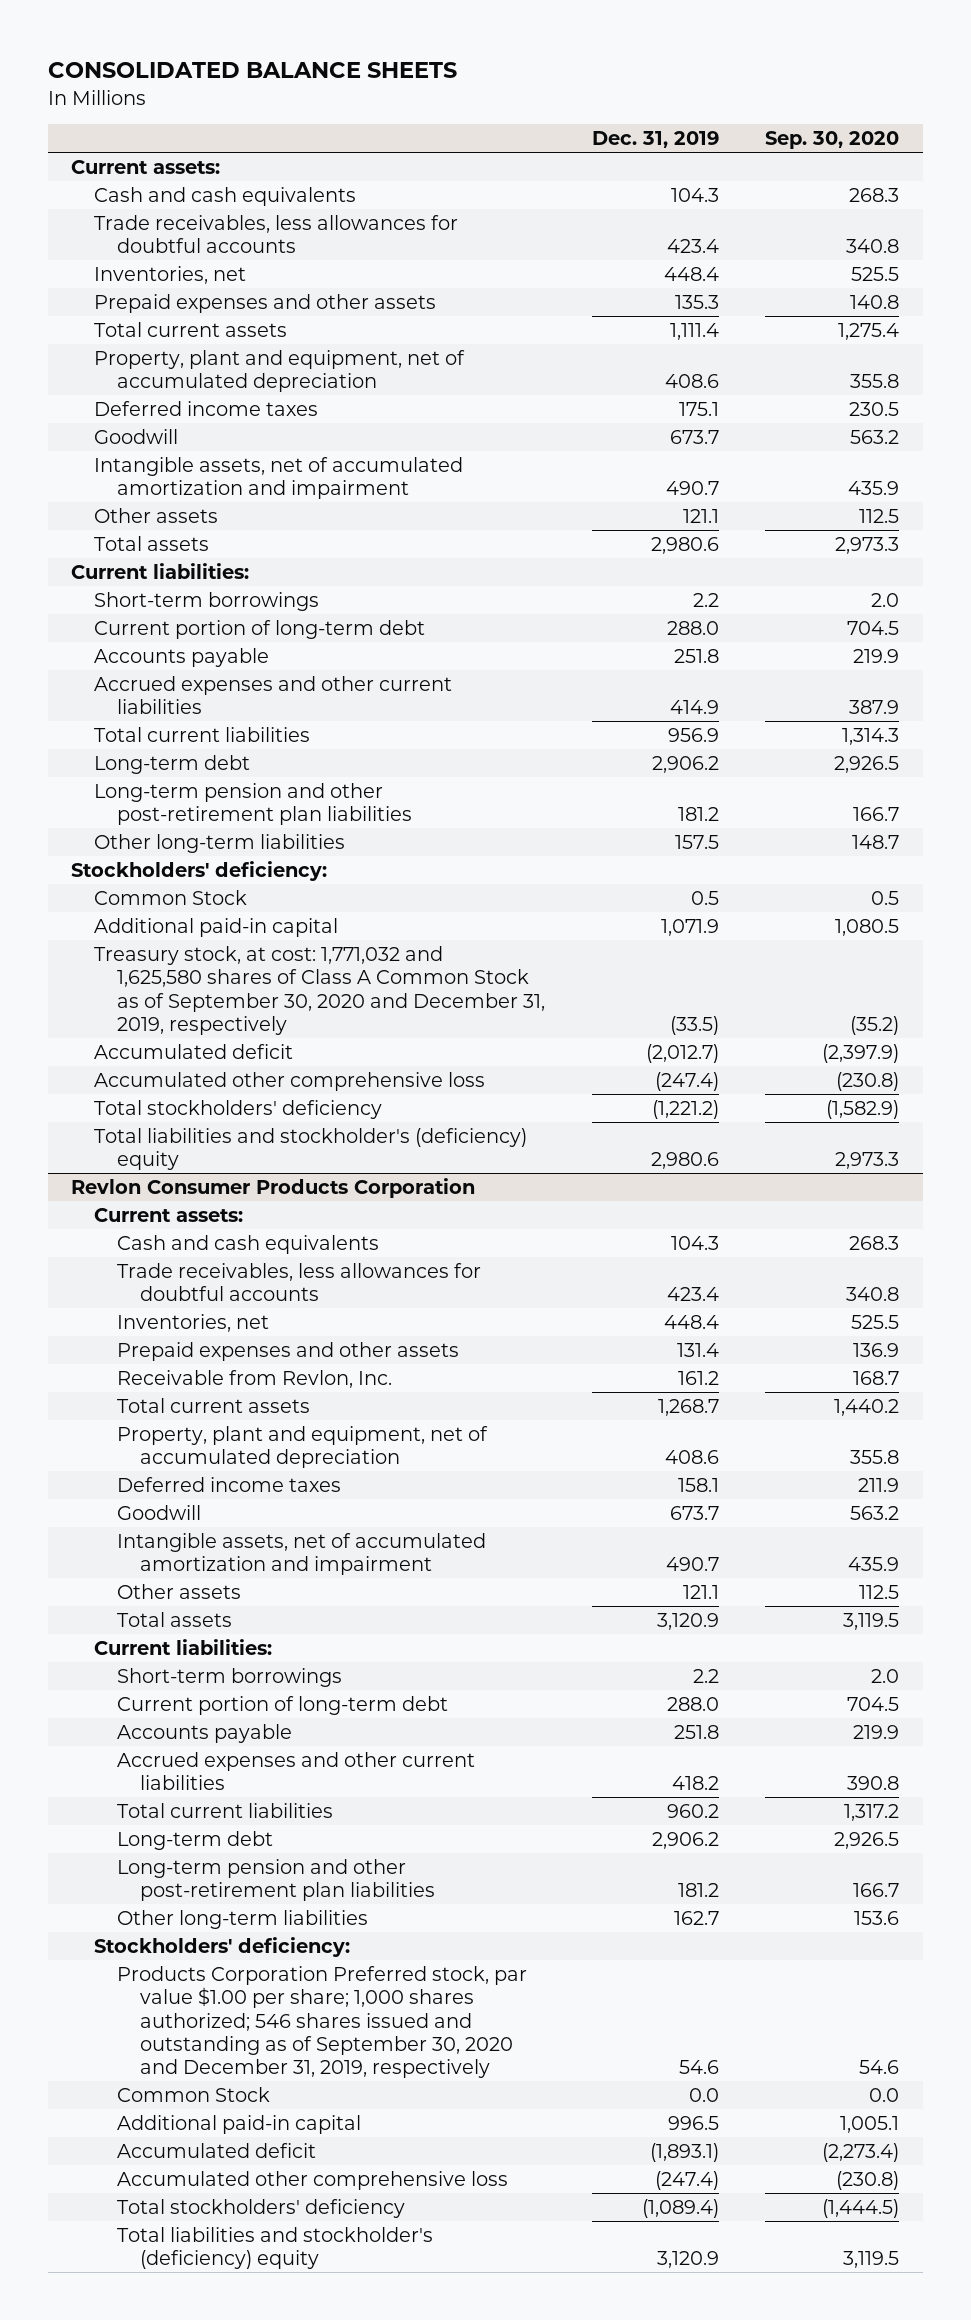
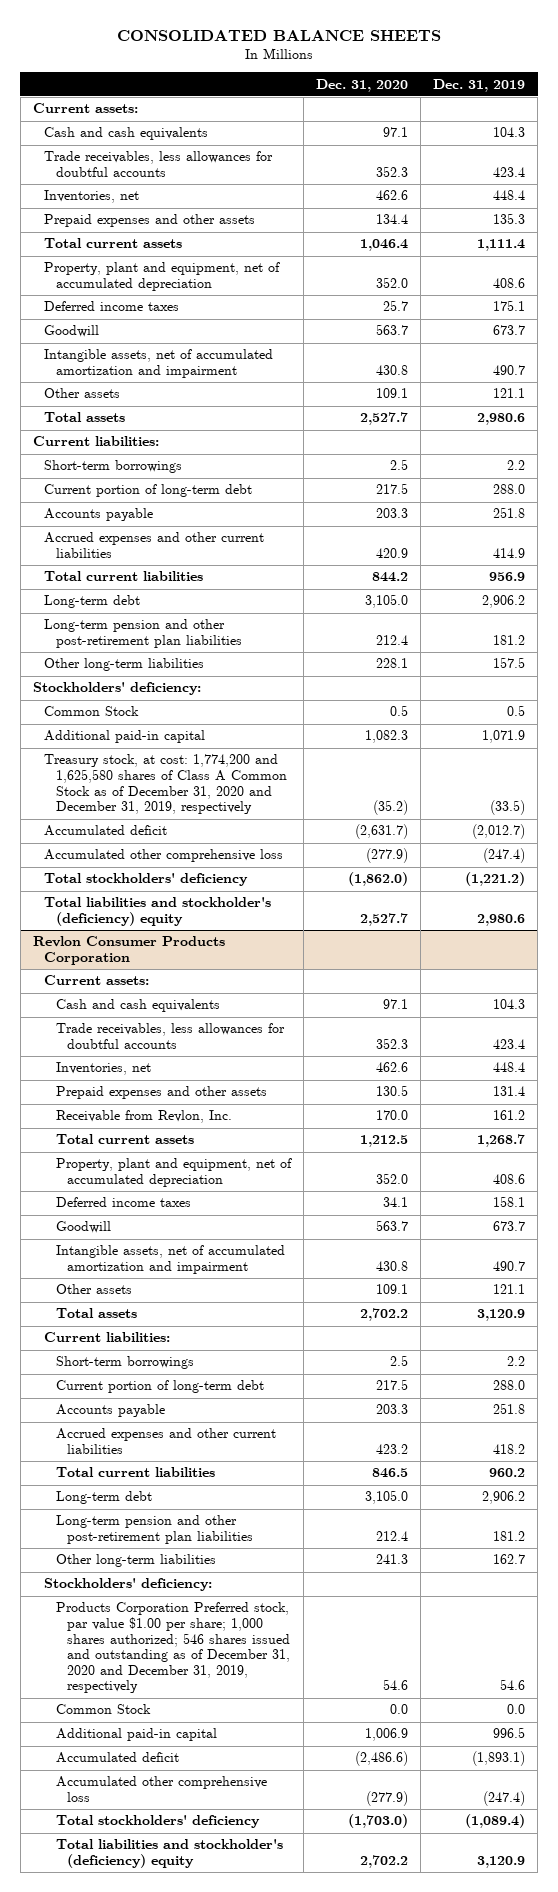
- | Dec. 31, 2019 | Sep. 30, 2020
+ | Dec. 31, 2020 | Dec. 31, 2019
- Treasury stock, at cost: 1,771,032 and 1,625,580 shares of Class A Common Stock as of September 30, 2020 and December 31, 2019, respectively | (33.5) | (35.2)
+ Treasury stock, at cost: 1,774,200 and 1,625,580 shares of Class A Common Stock as of December 31, 2020 and December 31, 2019, respectively | (35.2) | (33.5)
@ Revlon Consumer Products Corporation
- Products Corporation Preferred stock, par value $1.00 per share; 1,000 shares authorized; 546 shares issued and outstanding as of September 30, 2020 and December 31, 2019, respectively | 54.6 | 54.6
+ Products Corporation Preferred stock, par value $1.00 per share; 1,000 shares authorized; 546 shares issued and outstanding as of December 31, 2020 and December 31, 2019, respectively | 54.6 | 54.6

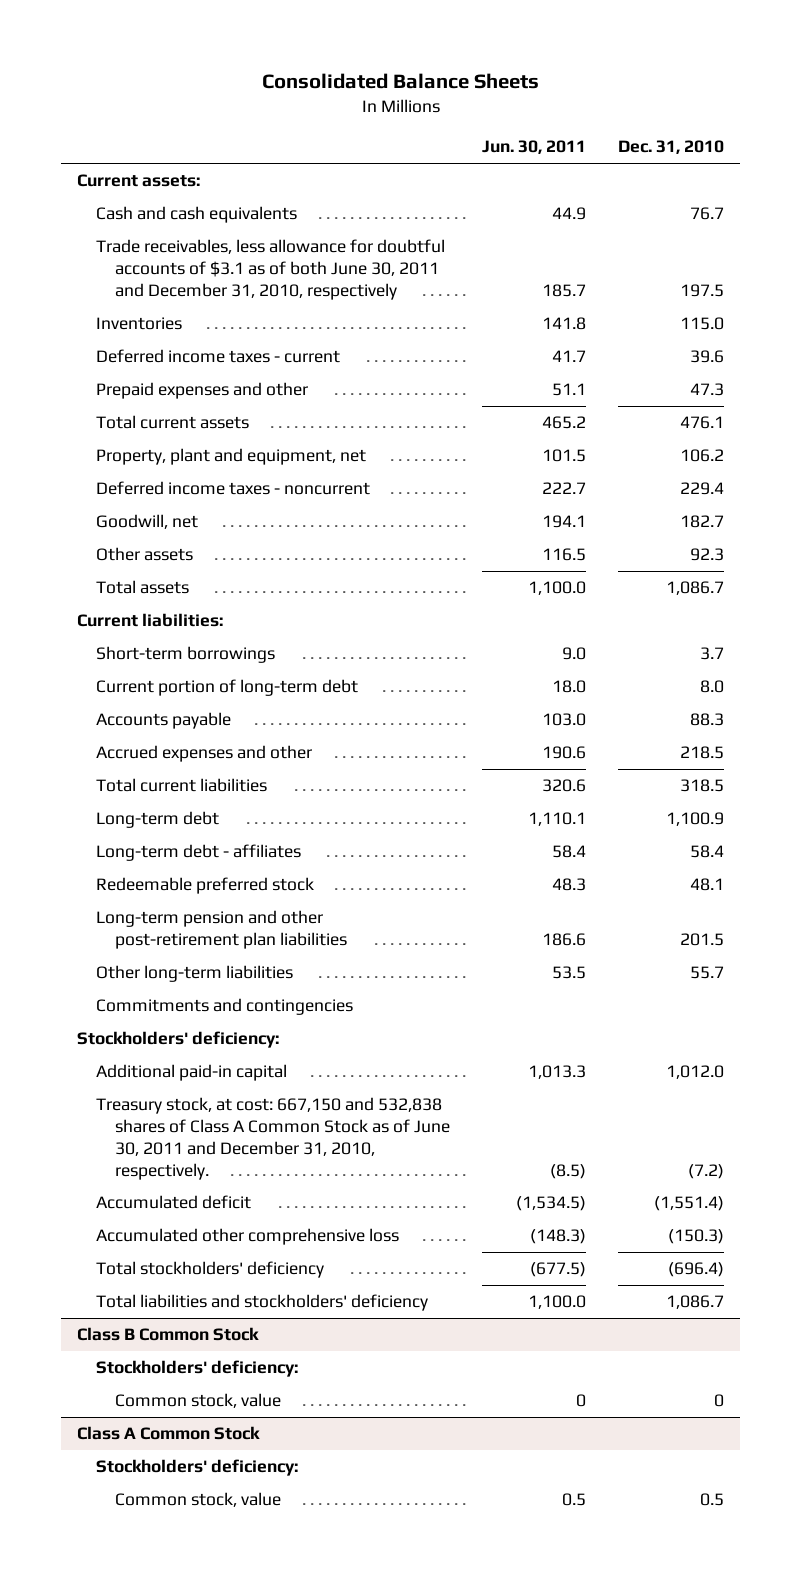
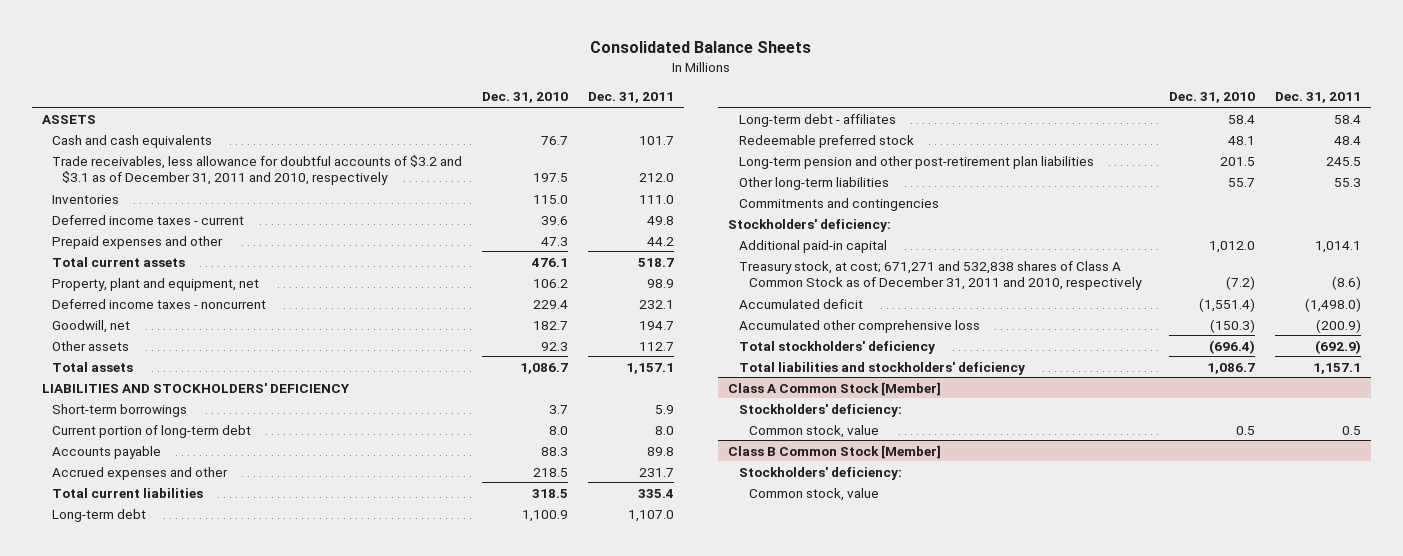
- | Jun. 30, 2011 | Dec. 31, 2010
+ | Dec. 31, 2010 | Dec. 31, 2011
- Current assets:
+ ASSETS
- Trade receivables, less allowance for doubtful accounts of $3.1 as of both June 30, 2011 and December 31, 2010, respectively | 185.7 | 197.5
+ Trade receivables, less allowance for doubtful accounts of $3.2 and $3.1 as of December 31, 2011 and 2010, respectively | 197.5 | 212.0
- Current liabilities:
+ LIABILITIES AND STOCKHOLDERS' DEFICIENCY
- Treasury stock, at cost: 667,150 and 532,838 shares of Class A Common Stock as of June 30, 2011 and December 31, 2010, respectively. | (8.5) | (7.2)
+ Treasury stock, at cost; 671,271 and 532,838 shares of Class A Common Stock as of December 31, 2011 and 2010, respectively | (7.2) | (8.6)
- Class B Common Stock
- Stockholders' deficiency:
- Common stock, value | 0 | 0
- Class A Common Stock
+ Class A Common Stock [Member]
+ Class B Common Stock [Member]
+ Stockholders' deficiency:
+ Common stock, value

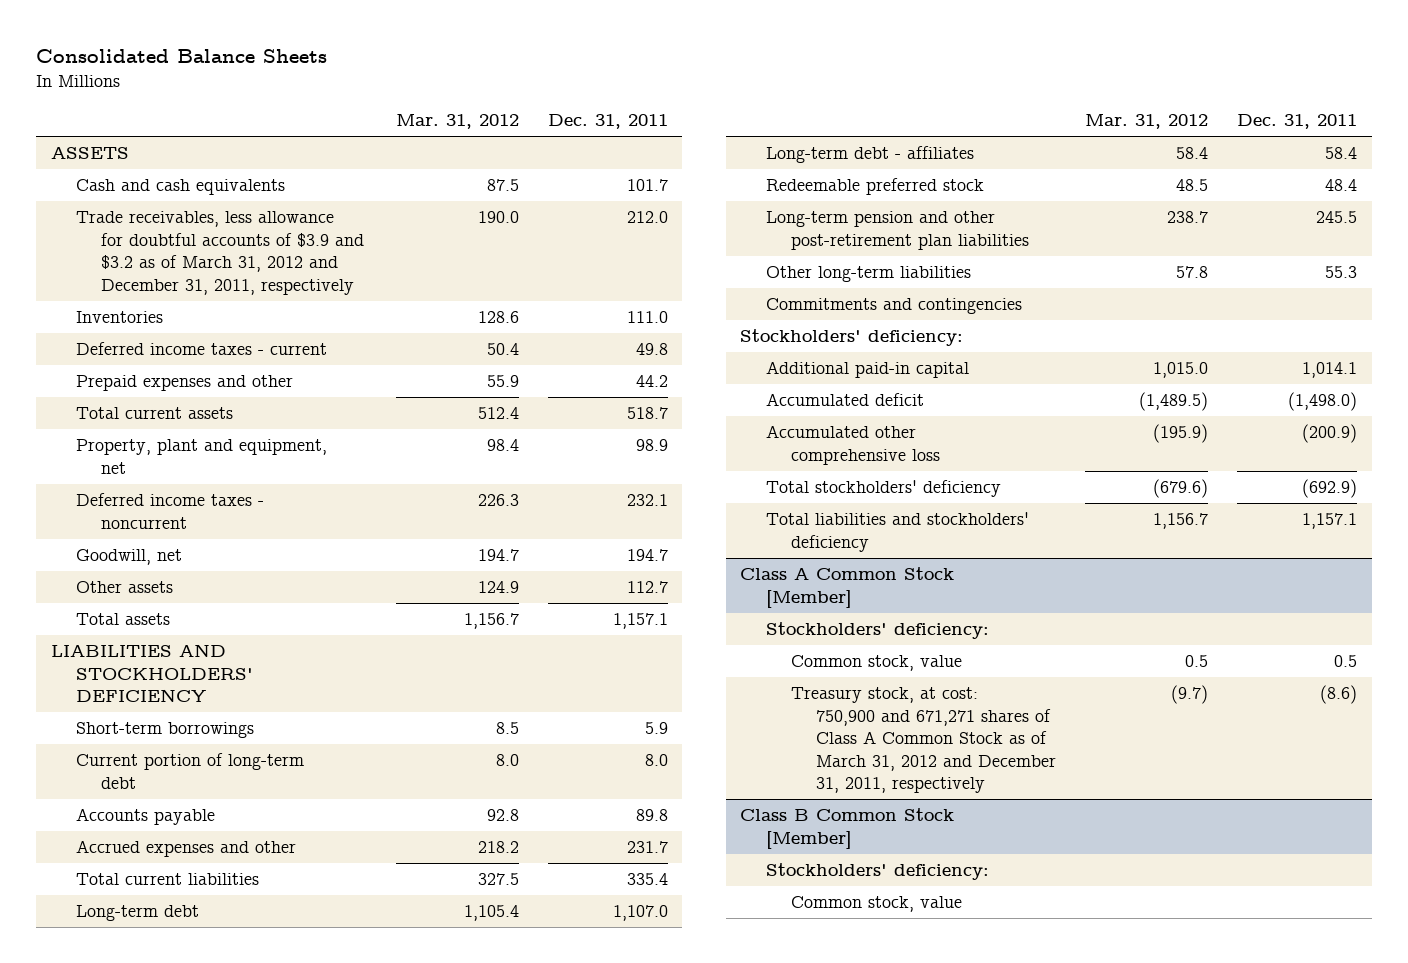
- | Dec. 31, 2010 | Dec. 31, 2011
+ | Mar. 31, 2012 | Dec. 31, 2011
- Trade receivables, less allowance for doubtful accounts of $3.2 and $3.1 as of December 31, 2011 and 2010, respectively | 197.5 | 212.0
+ Trade receivables, less allowance for doubtful accounts of $3.9 and $3.2 as of March 31, 2012 and December 31, 2011, respectively | 190.0 | 212.0
- Treasury stock, at cost; 671,271 and 532,838 shares of Class A Common Stock as of December 31, 2011 and 2010, respectively | (7.2) | (8.6)
@ Class A Common Stock [Member]
+ Treasury stock, at cost: 750,900 and 671,271 shares of Class A Common Stock as of March 31, 2012 and December 31, 2011, respectively | (9.7) | (8.6)

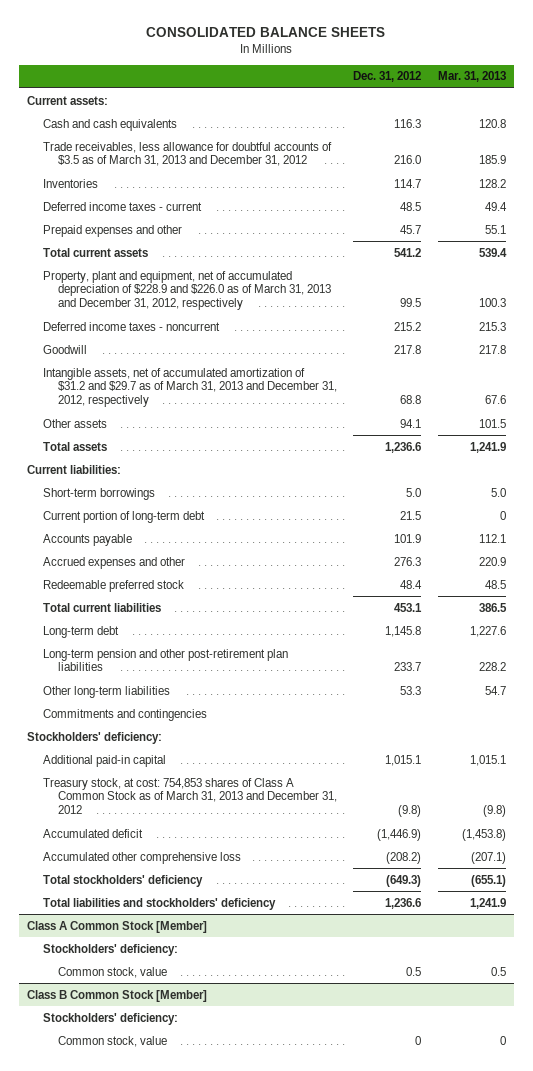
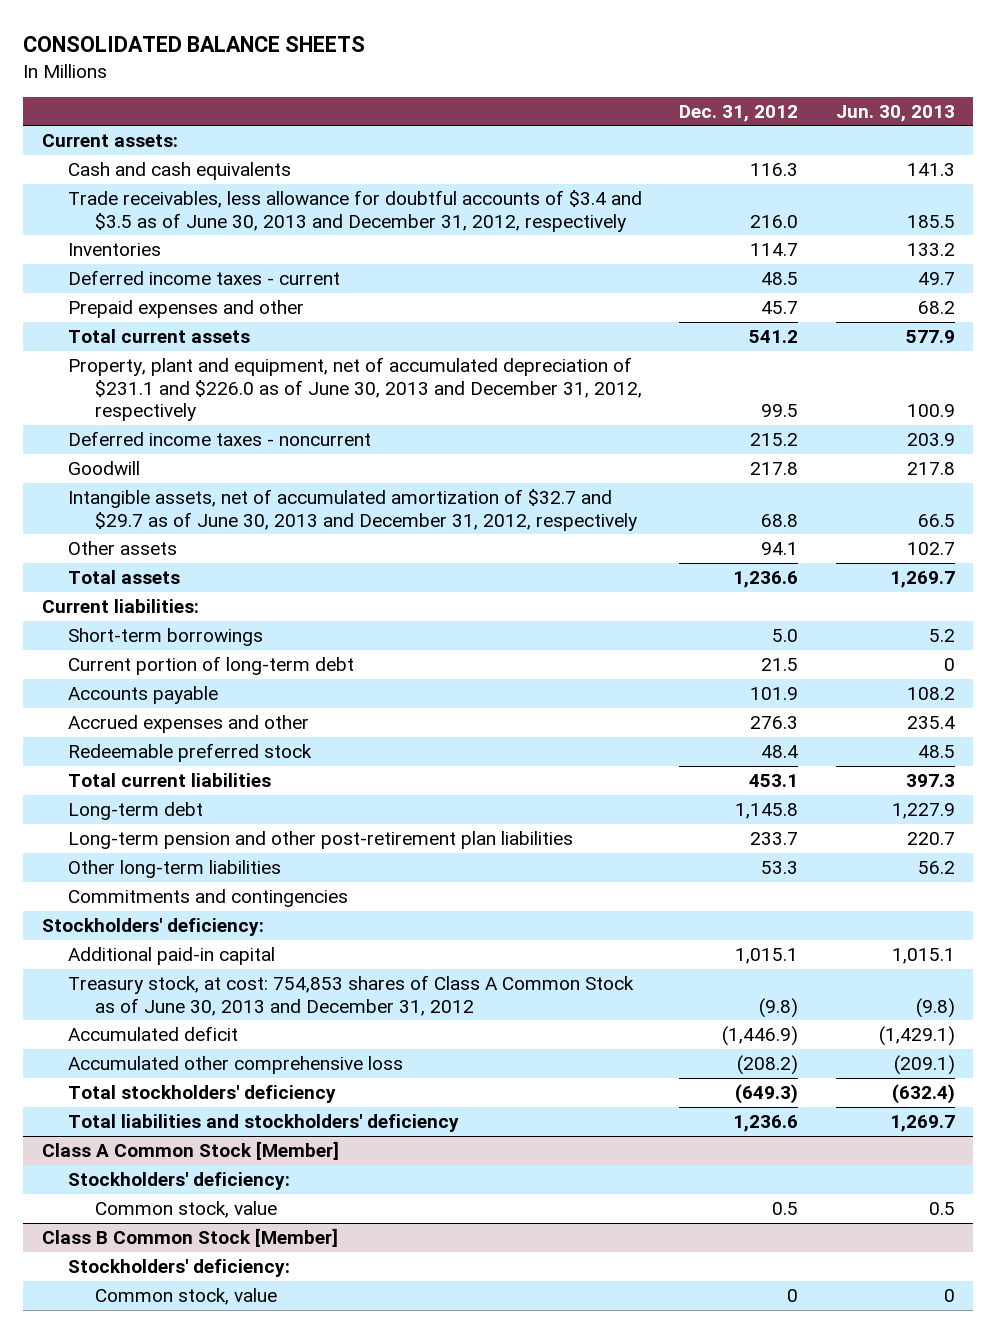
- | Dec. 31, 2012 | Mar. 31, 2013
+ | Dec. 31, 2012 | Jun. 30, 2013
- Trade receivables, less allowance for doubtful accounts of $3.5 as of March 31, 2013 and December 31, 2012 | 216.0 | 185.9
+ Trade receivables, less allowance for doubtful accounts of $3.4 and $3.5 as of June 30, 2013 and December 31, 2012, respectively | 216.0 | 185.5
- Property, plant and equipment, net of accumulated depreciation of $228.9 and $226.0 as of March 31, 2013 and December 31, 2012, respectively | 99.5 | 100.3
+ Property, plant and equipment, net of accumulated depreciation of $231.1 and $226.0 as of June 30, 2013 and December 31, 2012, respectively | 99.5 | 100.9
- Intangible assets, net of accumulated amortization of $31.2 and $29.7 as of March 31, 2013 and December 31, 2012, respectively | 68.8 | 67.6
+ Intangible assets, net of accumulated amortization of $32.7 and $29.7 as of June 30, 2013 and December 31, 2012, respectively | 68.8 | 66.5
- Treasury stock, at cost: 754,853 shares of Class A Common Stock as of March 31, 2013 and December 31, 2012 | (9.8) | (9.8)
+ Treasury stock, at cost: 754,853 shares of Class A Common Stock as of June 30, 2013 and December 31, 2012 | (9.8) | (9.8)

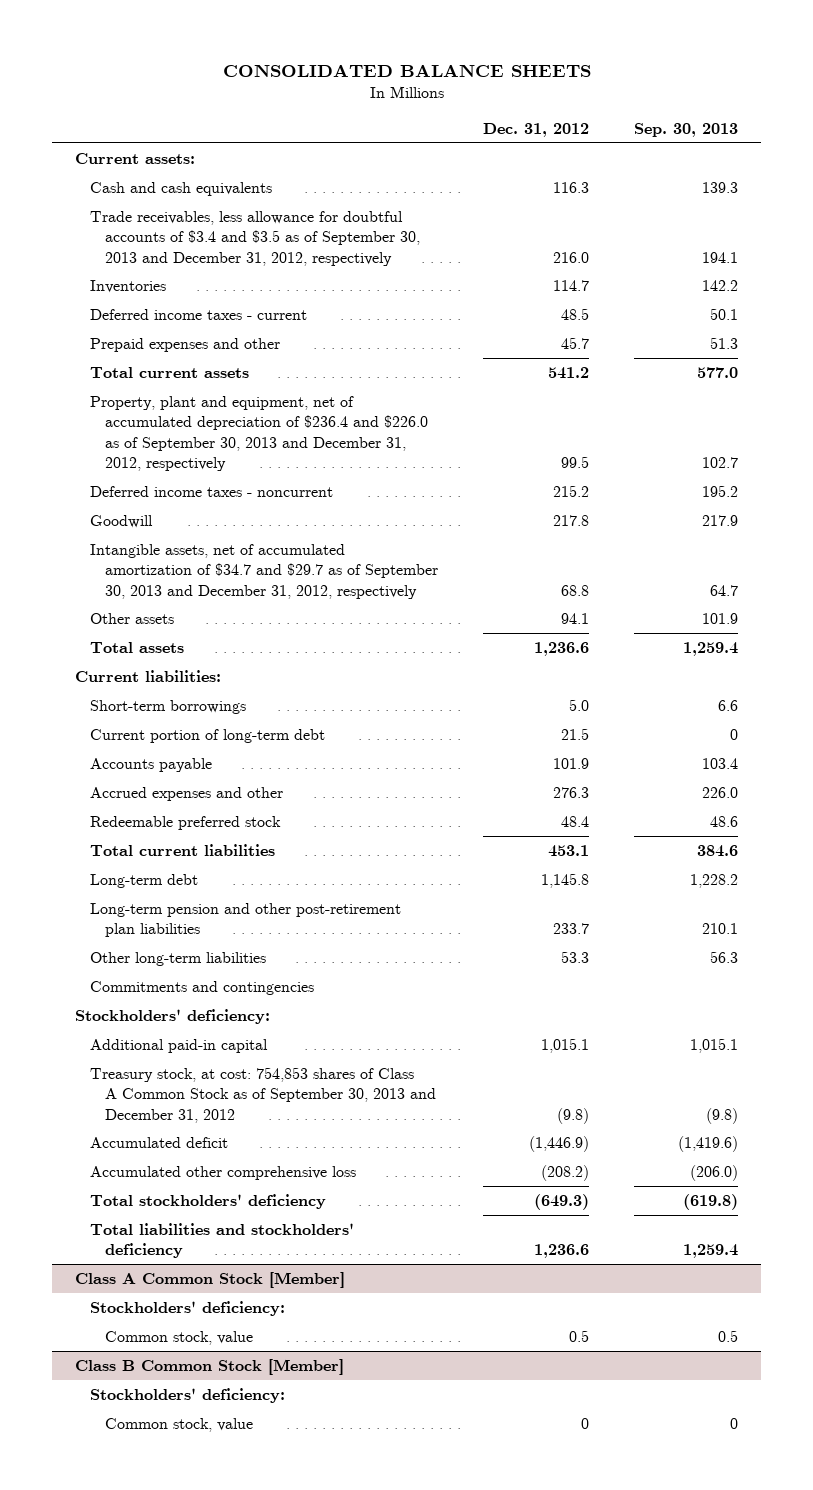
- | Dec. 31, 2012 | Jun. 30, 2013
+ | Dec. 31, 2012 | Sep. 30, 2013
- Trade receivables, less allowance for doubtful accounts of $3.4 and $3.5 as of June 30, 2013 and December 31, 2012, respectively | 216.0 | 185.5
+ Trade receivables, less allowance for doubtful accounts of $3.4 and $3.5 as of September 30, 2013 and December 31, 2012, respectively | 216.0 | 194.1
- Property, plant and equipment, net of accumulated depreciation of $231.1 and $226.0 as of June 30, 2013 and December 31, 2012, respectively | 99.5 | 100.9
+ Property, plant and equipment, net of accumulated depreciation of $236.4 and $226.0 as of September 30, 2013 and December 31, 2012, respectively | 99.5 | 102.7
- Intangible assets, net of accumulated amortization of $32.7 and $29.7 as of June 30, 2013 and December 31, 2012, respectively | 68.8 | 66.5
+ Intangible assets, net of accumulated amortization of $34.7 and $29.7 as of September 30, 2013 and December 31, 2012, respectively | 68.8 | 64.7
- Treasury stock, at cost: 754,853 shares of Class A Common Stock as of June 30, 2013 and December 31, 2012 | (9.8) | (9.8)
+ Treasury stock, at cost: 754,853 shares of Class A Common Stock as of September 30, 2013 and December 31, 2012 | (9.8) | (9.8)

